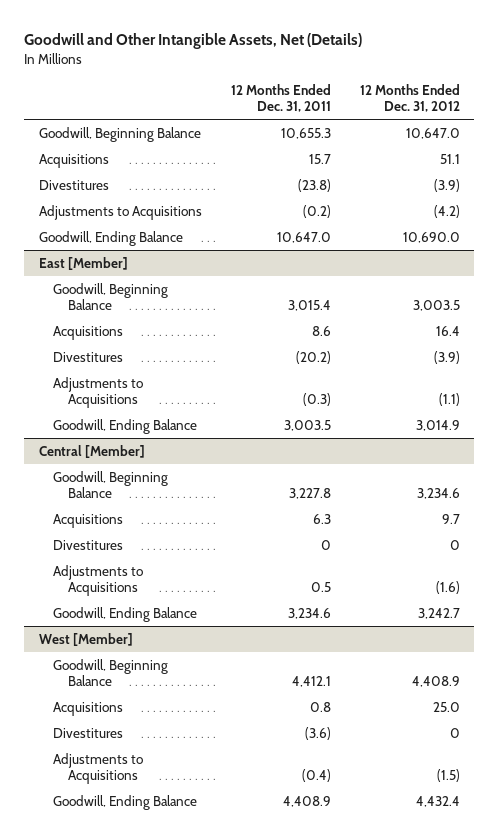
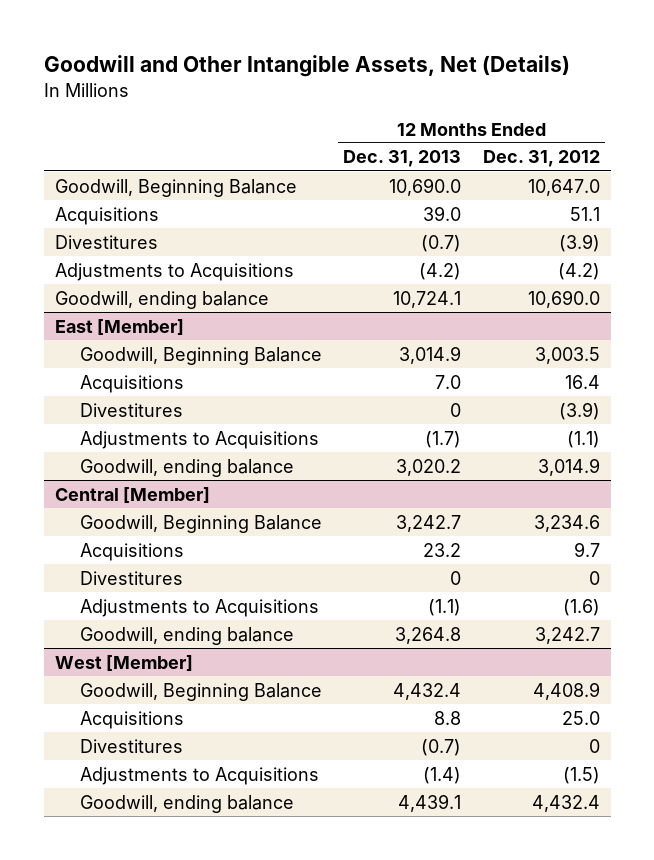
- | 12 Months Ended Dec. 31, 2011 | 12 Months Ended Dec. 31, 2012
+ | 12 Months Ended Dec. 31, 2013 | 12 Months Ended Dec. 31, 2012
- Goodwill, Ending Balance | 10,647.0 | 10,690.0
+ Goodwill, ending balance | 10,724.1 | 10,690.0
@ East [Member]
- Goodwill, Ending Balance | 3,003.5 | 3,014.9
+ Goodwill, ending balance | 3,020.2 | 3,014.9
@ Central [Member]
- Goodwill, Ending Balance | 3,234.6 | 3,242.7
+ Goodwill, ending balance | 3,264.8 | 3,242.7
@ West [Member]
- Goodwill, Ending Balance | 4,408.9 | 4,432.4
+ Goodwill, ending balance | 4,439.1 | 4,432.4

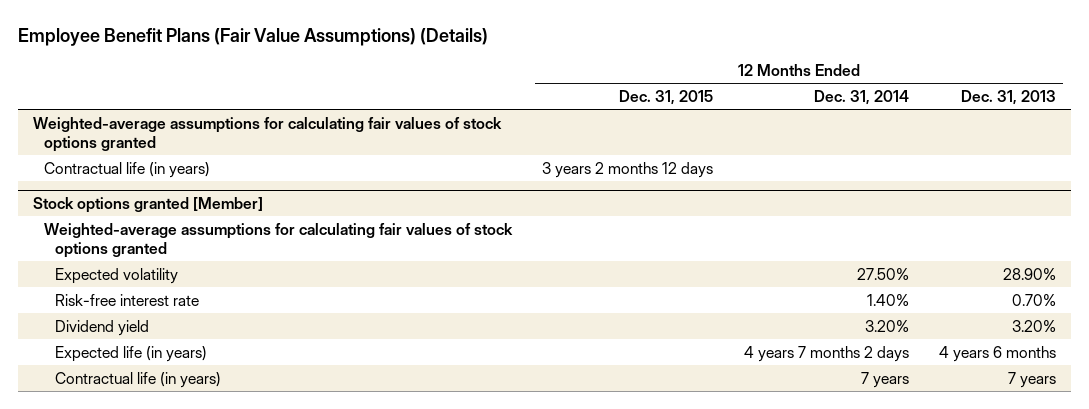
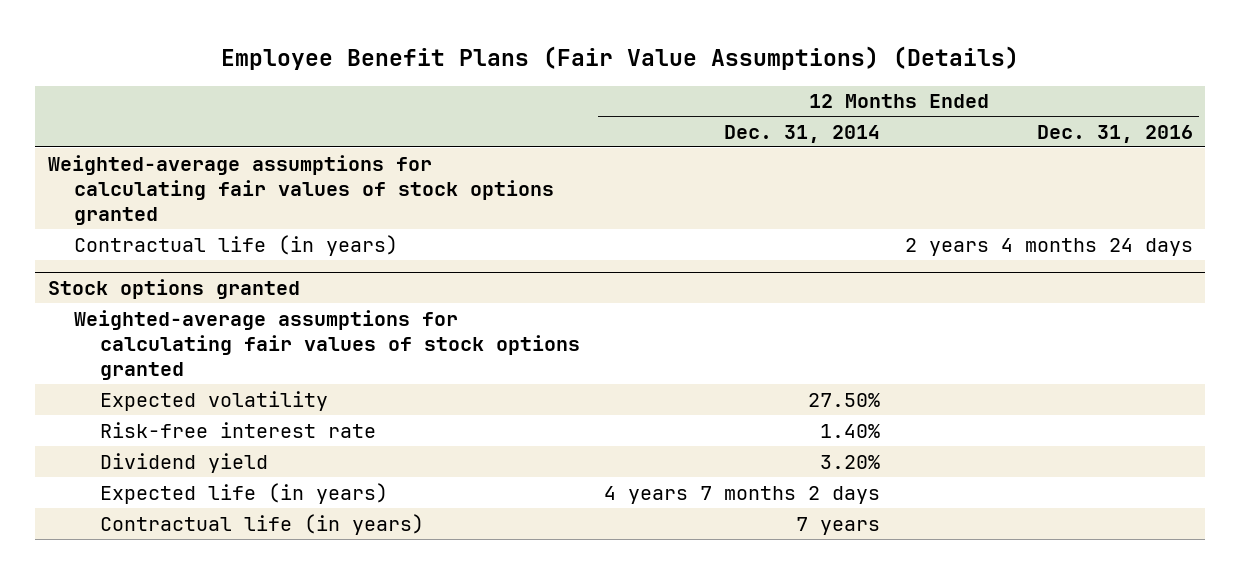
- | 12 Months Ended Dec. 31, 2015 | 12 Months Ended Dec. 31, 2014 | 12 Months Ended Dec. 31, 2013
+ | 12 Months Ended Dec. 31, 2014 | 12 Months Ended Dec. 31, 2016
- Stock options granted [Member]
+ Stock options granted

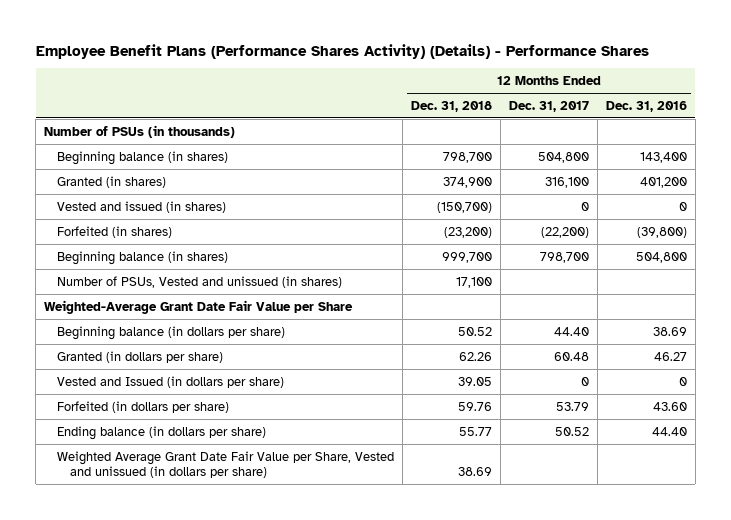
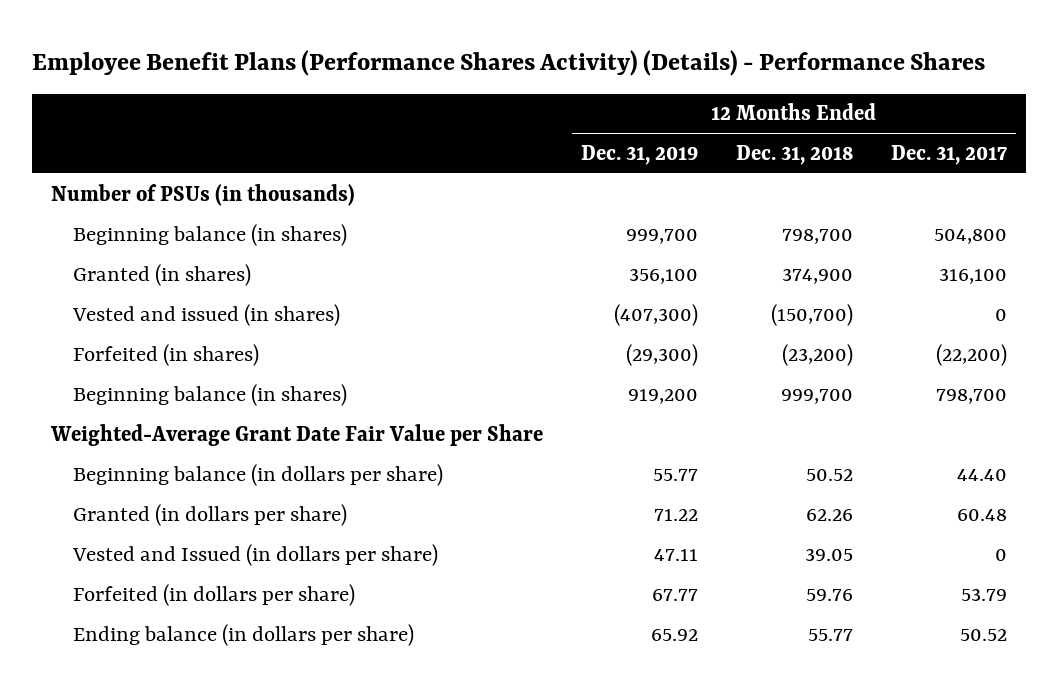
- | 12 Months Ended Dec. 31, 2018 | 12 Months Ended Dec. 31, 2017 | 12 Months Ended Dec. 31, 2016
+ | 12 Months Ended Dec. 31, 2019 | 12 Months Ended Dec. 31, 2018 | 12 Months Ended Dec. 31, 2017
- Number of PSUs, Vested and unissued (in shares) | 17,100 | |
- Weighted Average Grant Date Fair Value per Share, Vested and unissued (in dollars per share) | 38.69 | |

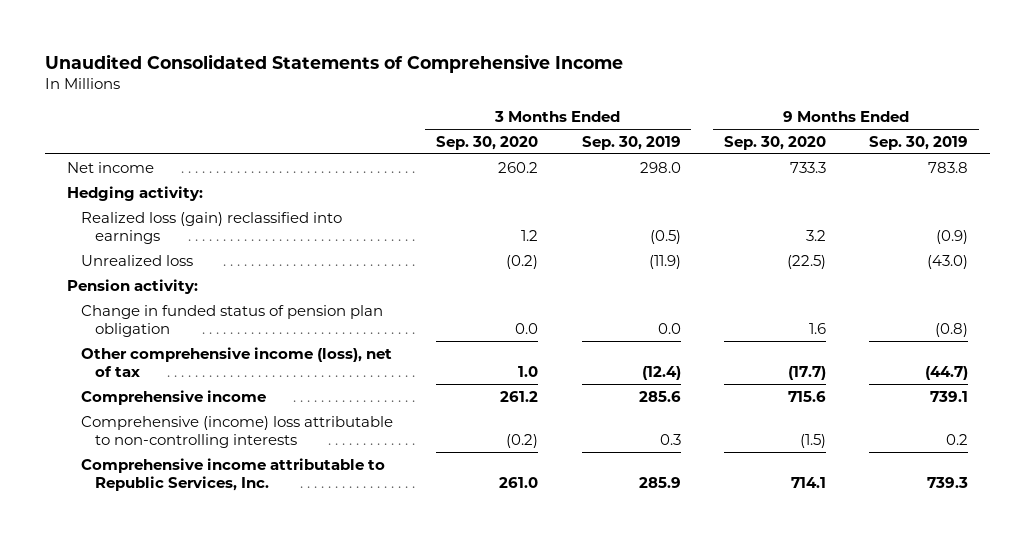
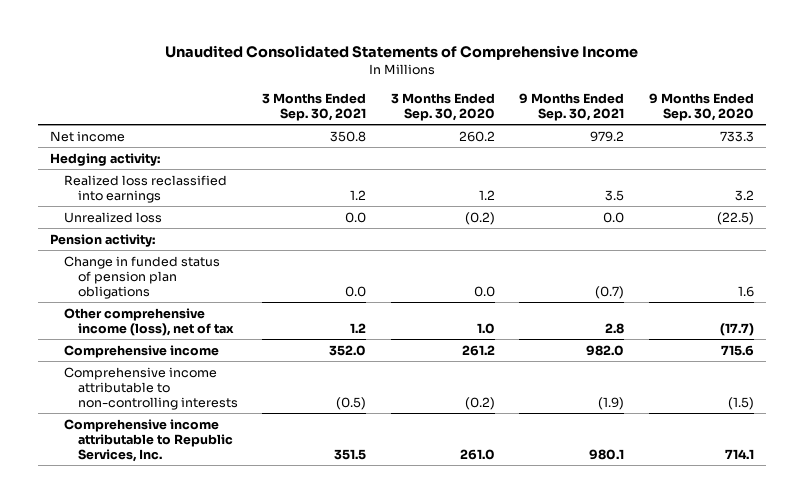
- | 3 Months Ended Sep. 30, 2020 | 3 Months Ended Sep. 30, 2019 | 9 Months Ended Sep. 30, 2020 | 9 Months Ended Sep. 30, 2019
+ | 3 Months Ended Sep. 30, 2021 | 3 Months Ended Sep. 30, 2020 | 9 Months Ended Sep. 30, 2021 | 9 Months Ended Sep. 30, 2020
- Realized loss (gain) reclassified into earnings | 1.2 | (0.5) | 3.2 | (0.9)
+ Realized loss reclassified into earnings | 1.2 | 1.2 | 3.5 | 3.2
- Change in funded status of pension plan obligation | 0.0 | 0.0 | 1.6 | (0.8)
+ Change in funded status of pension plan obligations | 0.0 | 0.0 | (0.7) | 1.6
- Comprehensive (income) loss attributable to non-controlling interests | (0.2) | 0.3 | (1.5) | 0.2
+ Comprehensive income attributable to non-controlling interests | (0.5) | (0.2) | (1.9) | (1.5)

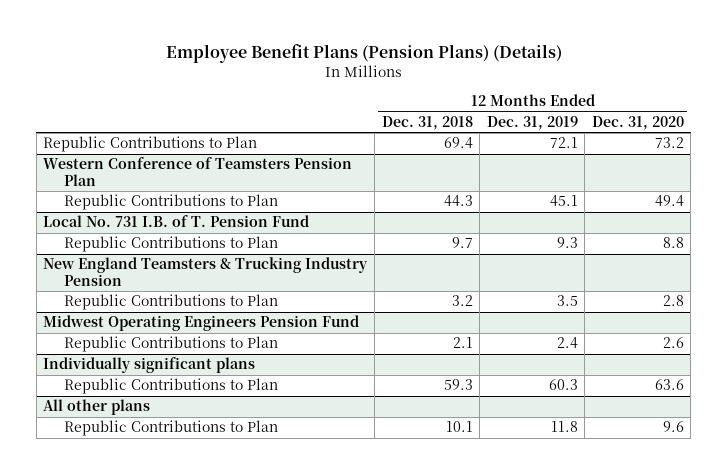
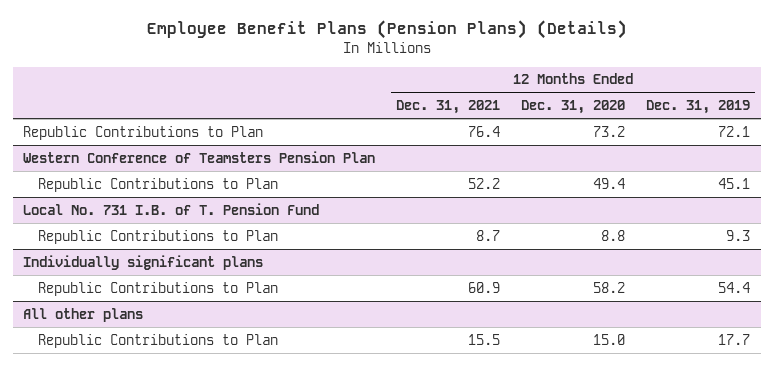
- | 12 Months Ended Dec. 31, 2018 | 12 Months Ended Dec. 31, 2019 | 12 Months Ended Dec. 31, 2020
+ | 12 Months Ended Dec. 31, 2021 | 12 Months Ended Dec. 31, 2020 | 12 Months Ended Dec. 31, 2019
- New England Teamsters & Trucking Industry Pension
- Republic Contributions to Plan | 3.2 | 3.5 | 2.8
- Midwest Operating Engineers Pension Fund
- Republic Contributions to Plan | 2.1 | 2.4 | 2.6
@ Individually significant plans
- Republic Contributions to Plan | 59.3 | 60.3 | 63.6
+ Republic Contributions to Plan | 60.9 | 58.2 | 54.4
@ All other plans
- Republic Contributions to Plan | 10.1 | 11.8 | 9.6
+ Republic Contributions to Plan | 15.5 | 15.0 | 17.7

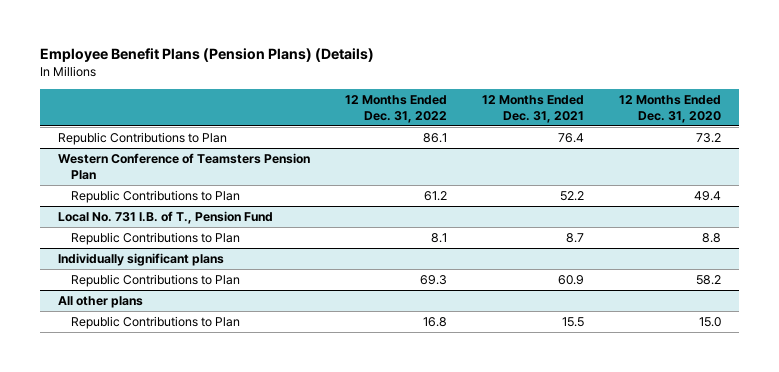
- | 12 Months Ended Dec. 31, 2021 | 12 Months Ended Dec. 31, 2020 | 12 Months Ended Dec. 31, 2019
+ | 12 Months Ended Dec. 31, 2022 | 12 Months Ended Dec. 31, 2021 | 12 Months Ended Dec. 31, 2020
- Local No. 731 I.B. of T. Pension Fund
+ Local No. 731 I.B. of T., Pension Fund

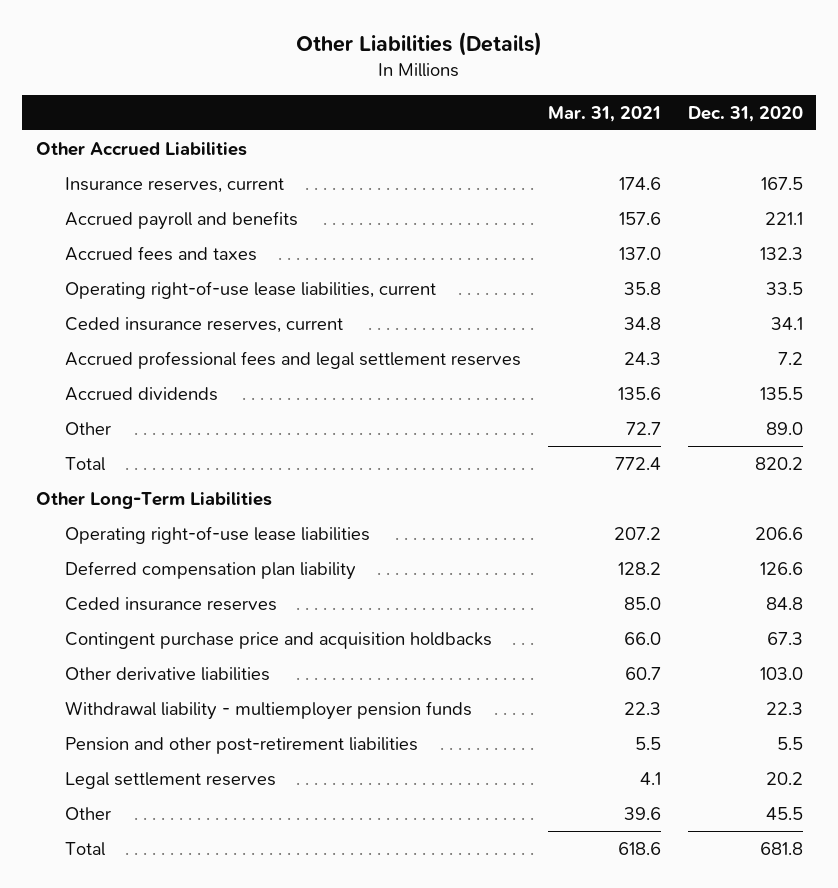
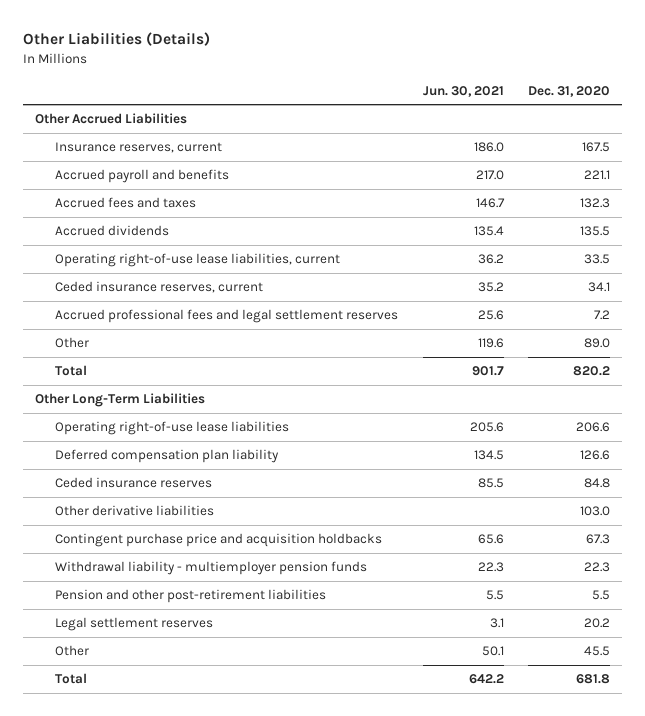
- | Mar. 31, 2021 | Dec. 31, 2020
+ | Jun. 30, 2021 | Dec. 31, 2020
moved up: Accrued dividends | 135.4 | 135.5
moved down: Contingent purchase price and acquisition holdbacks | 65.6 | 67.3

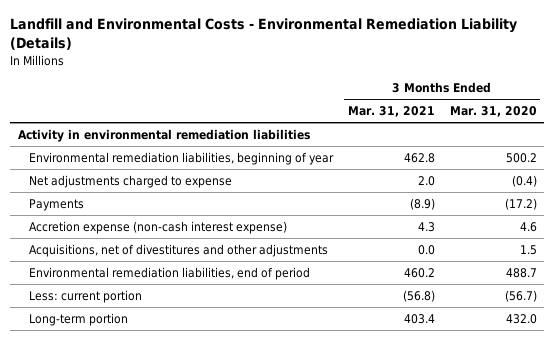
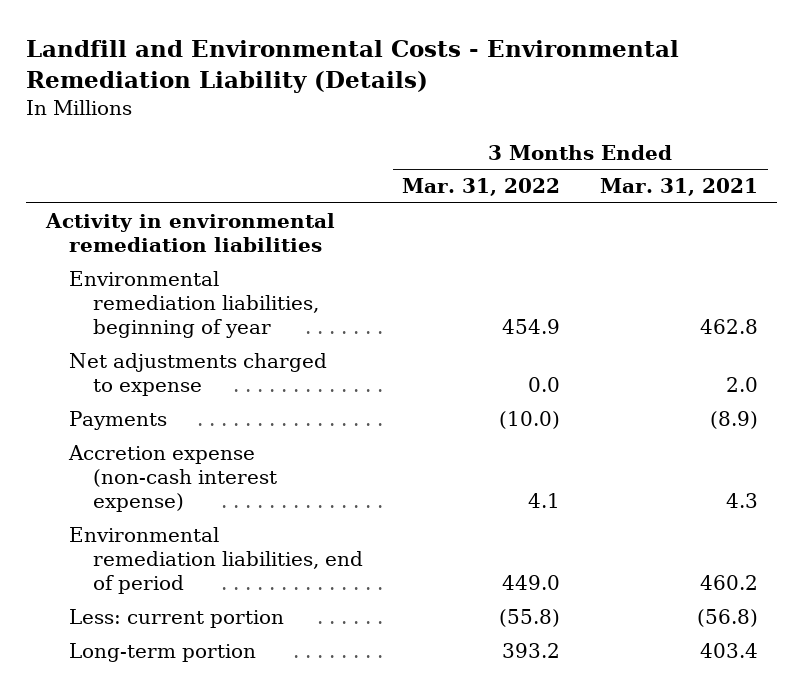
- | 3 Months Ended Mar. 31, 2021 | 3 Months Ended Mar. 31, 2020
+ | 3 Months Ended Mar. 31, 2022 | 3 Months Ended Mar. 31, 2021
- Acquisitions, net of divestitures and other adjustments | 0.0 | 1.5

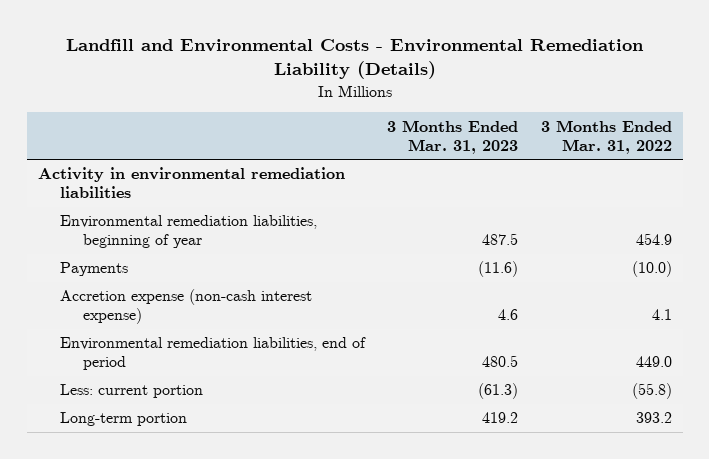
- | 3 Months Ended Mar. 31, 2022 | 3 Months Ended Mar. 31, 2021
+ | 3 Months Ended Mar. 31, 2023 | 3 Months Ended Mar. 31, 2022
- Net adjustments charged to expense | 0.0 | 2.0

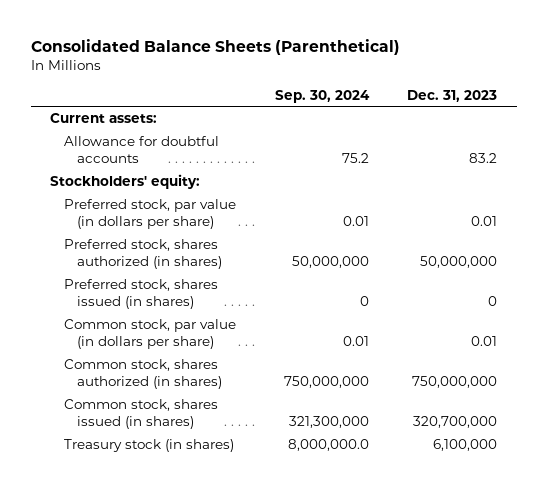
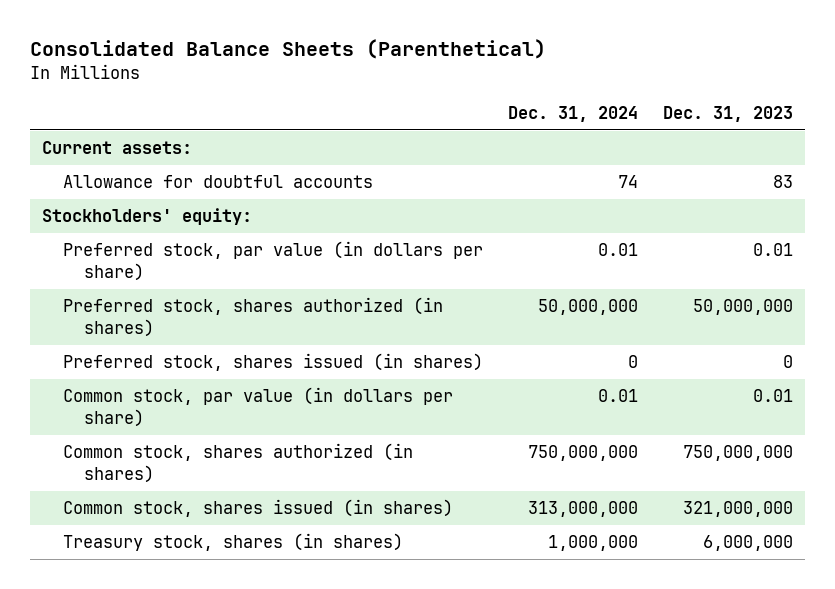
- | Sep. 30, 2024 | Dec. 31, 2023
+ | Dec. 31, 2024 | Dec. 31, 2023
- Allowance for doubtful accounts | 75.2 | 83.2
+ Allowance for doubtful accounts | 74 | 83
- Common stock, shares issued (in shares) | 321,300,000 | 320,700,000
- Treasury stock (in shares) | 8,000,000.0 | 6,100,000
+ Common stock, shares issued (in shares) | 313,000,000 | 321,000,000
+ Treasury stock, shares (in shares) | 1,000,000 | 6,000,000

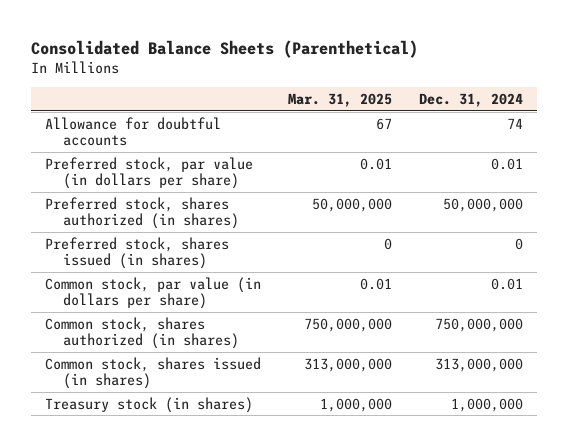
- | Dec. 31, 2024 | Dec. 31, 2023
+ | Mar. 31, 2025 | Dec. 31, 2024
- Current assets:
- Stockholders' equity:
- Treasury stock, shares (in shares) | 1,000,000 | 6,000,000
+ Treasury stock (in shares) | 1,000,000 | 1,000,000

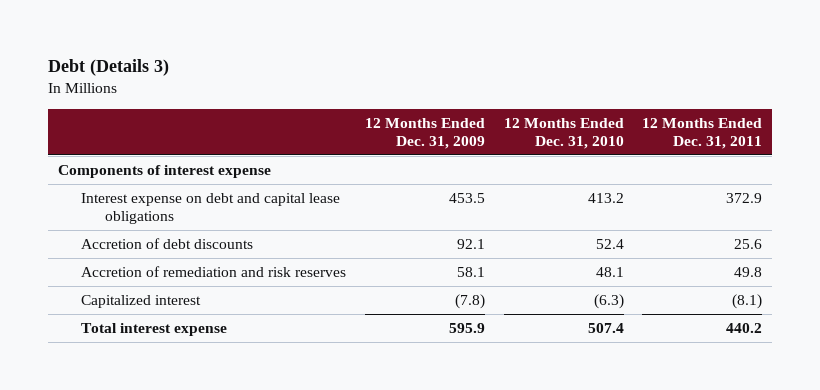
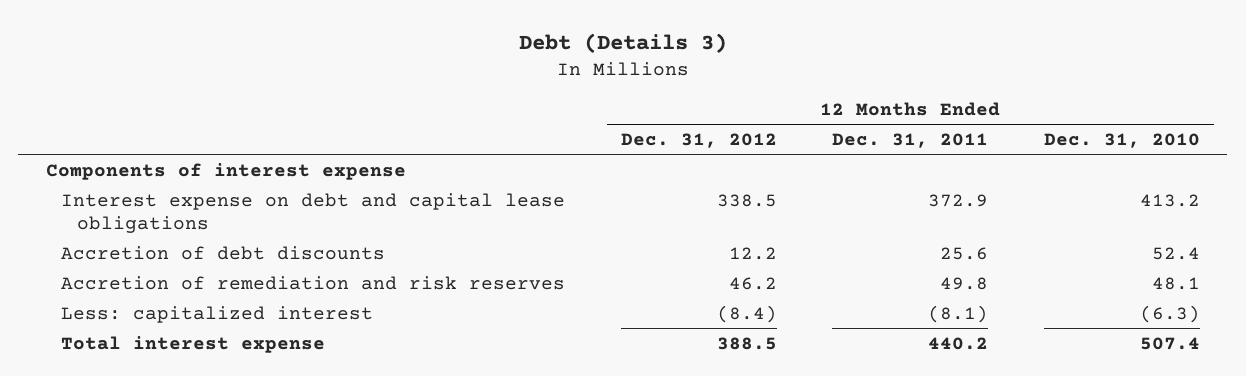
- | 12 Months Ended Dec. 31, 2009 | 12 Months Ended Dec. 31, 2010 | 12 Months Ended Dec. 31, 2011
+ | 12 Months Ended Dec. 31, 2012 | 12 Months Ended Dec. 31, 2011 | 12 Months Ended Dec. 31, 2010
- Capitalized interest | (7.8) | (6.3) | (8.1)
+ Less: capitalized interest | (8.4) | (8.1) | (6.3)

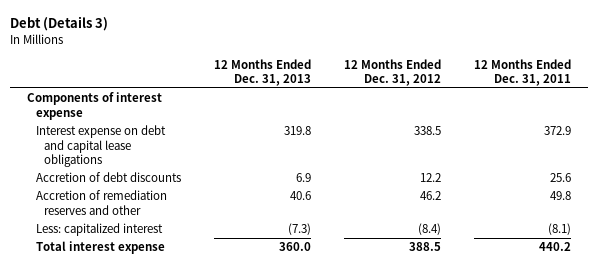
- | 12 Months Ended Dec. 31, 2012 | 12 Months Ended Dec. 31, 2011 | 12 Months Ended Dec. 31, 2010
+ | 12 Months Ended Dec. 31, 2013 | 12 Months Ended Dec. 31, 2012 | 12 Months Ended Dec. 31, 2011
- Accretion of remediation and risk reserves | 46.2 | 49.8 | 48.1
+ Accretion of remediation reserves and other | 40.6 | 46.2 | 49.8

